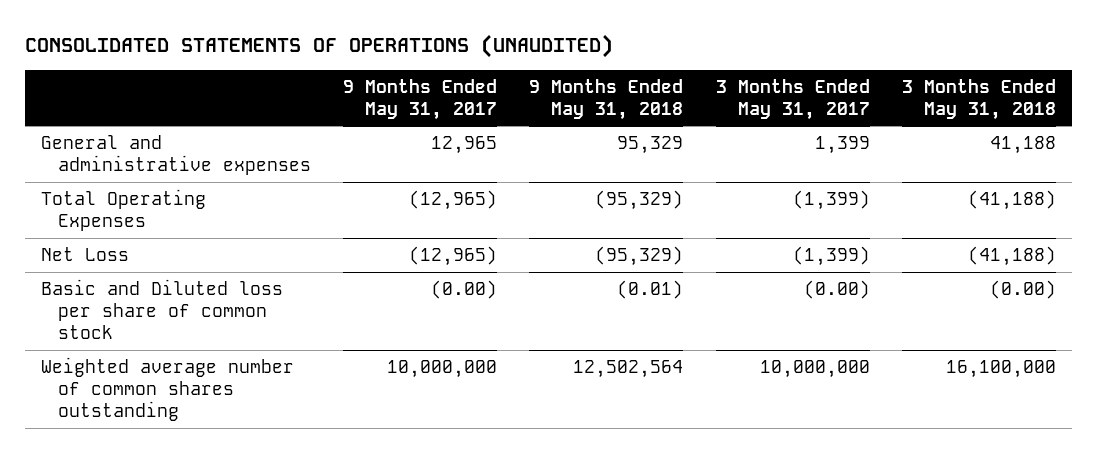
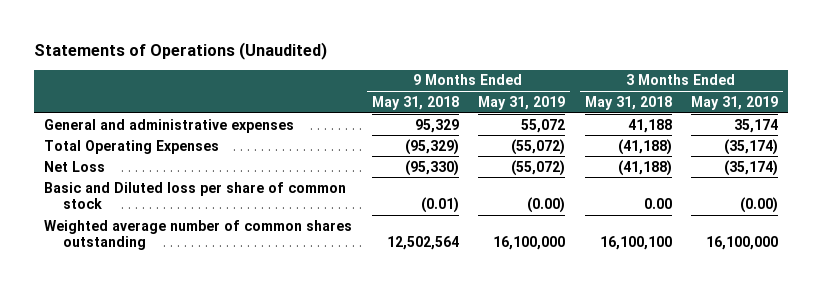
- CONSOLIDATED STATEMENTS OF OPERATIONS (UNAUDITED)
+ Statements of Operations (Unaudited)
- | 9 Months Ended May 31, 2017 | 9 Months Ended May 31, 2018 | 3 Months Ended May 31, 2017 | 3 Months Ended May 31, 2018
+ | 9 Months Ended May 31, 2018 | 9 Months Ended May 31, 2019 | 3 Months Ended May 31, 2018 | 3 Months Ended May 31, 2019
- Net Loss | (12,965) | (95,329) | (1,399) | (41,188)
- Basic and Diluted loss per share of common stock | (0.00) | (0.01) | (0.00) | (0.00)
- Weighted average number of common shares outstanding | 10,000,000 | 12,502,564 | 10,000,000 | 16,100,000
+ Net Loss | (95,330) | (55,072) | (41,188) | (35,174)
+ Basic and Diluted loss per share of common stock | (0.01) | (0.00) | 0.00 | (0.00)
+ Weighted average number of common shares outstanding | 12,502,564 | 16,100,000 | 16,100,100 | 16,100,000

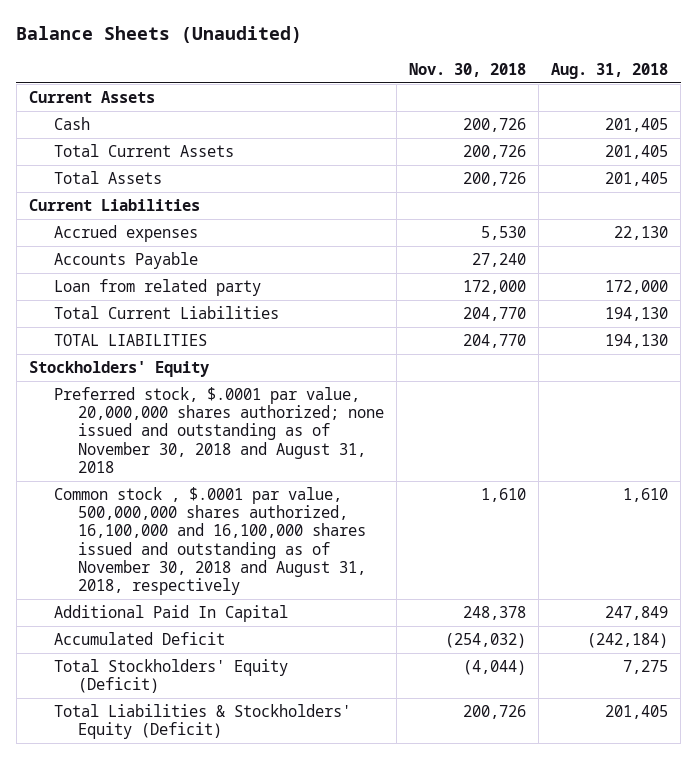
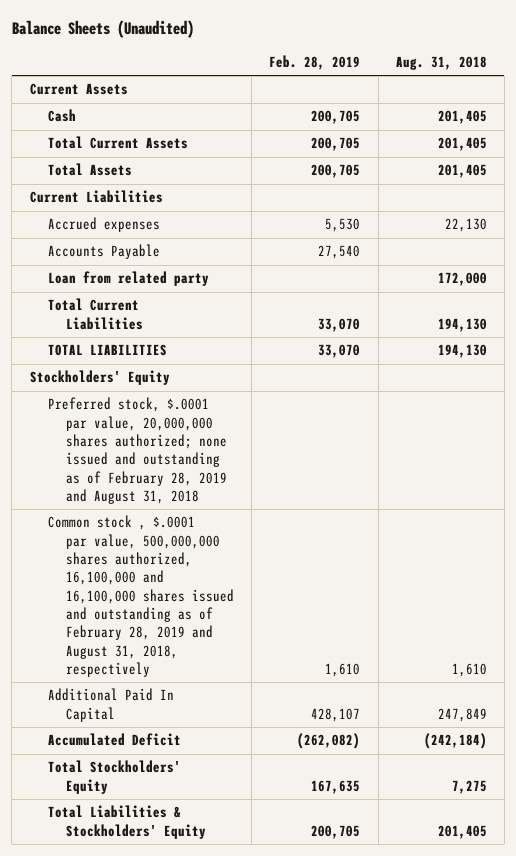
- | Nov. 30, 2018 | Aug. 31, 2018
+ | Feb. 28, 2019 | Aug. 31, 2018
- Preferred stock, $.0001 par value, 20,000,000 shares authorized; none issued and outstanding as of November 30, 2018 and August 31, 2018
- Common stock , $.0001 par value, 500,000,000 shares authorized, 16,100,000 and 16,100,000 shares issued and outstanding as of November 30, 2018 and August 31, 2018, respectively | 1,610 | 1,610
+ Preferred stock, $.0001 par value, 20,000,000 shares authorized; none issued and outstanding as of February 28, 2019 and August 31, 2018
+ Common stock , $.0001 par value, 500,000,000 shares authorized, 16,100,000 and 16,100,000 shares issued and outstanding as of February 28, 2019 and August 31, 2018, respectively | 1,610 | 1,610
- Total Stockholders' Equity (Deficit) | (4,044) | 7,275
- Total Liabilities & Stockholders' Equity (Deficit) | 200,726 | 201,405
+ Total Stockholders' Equity | 167,635 | 7,275
+ Total Liabilities & Stockholders' Equity | 200,705 | 201,405

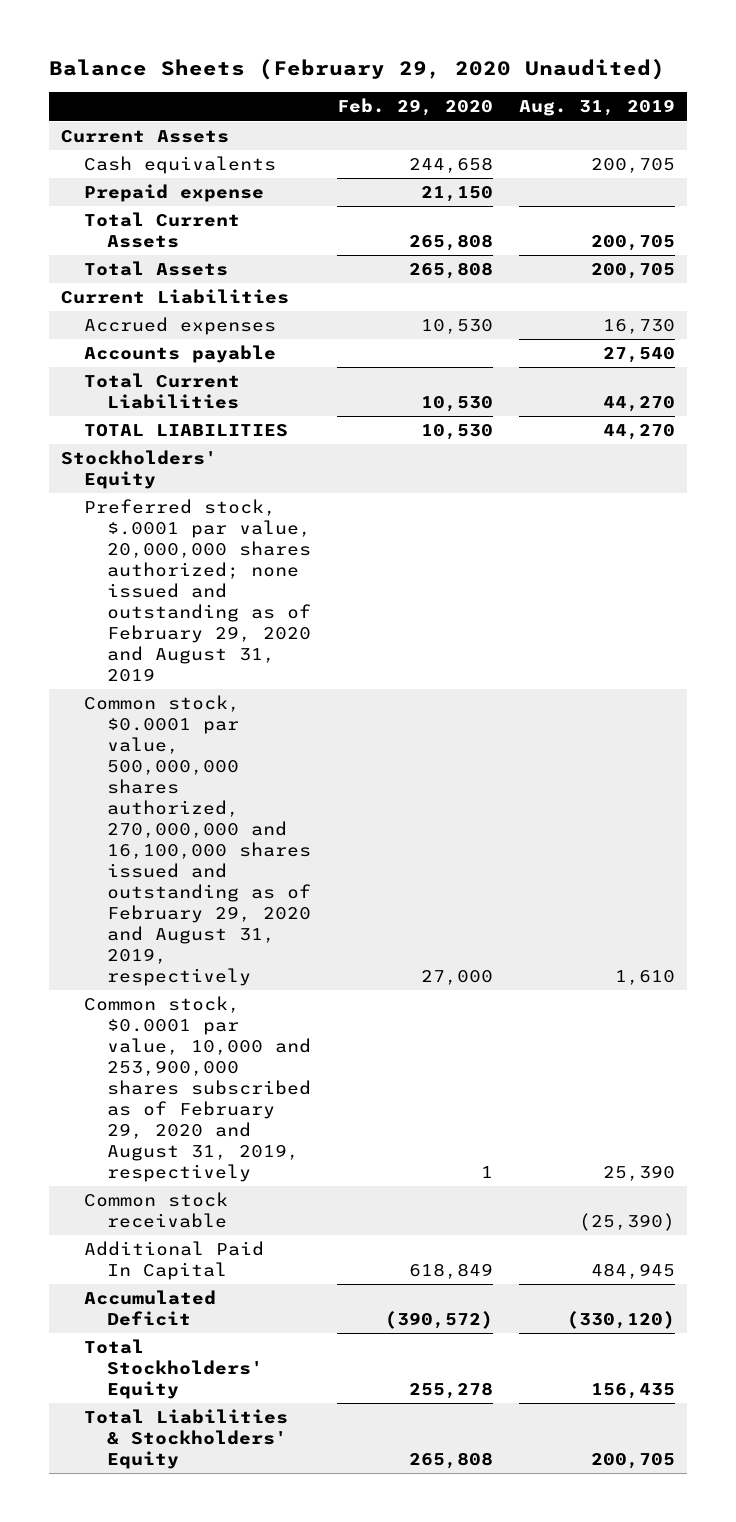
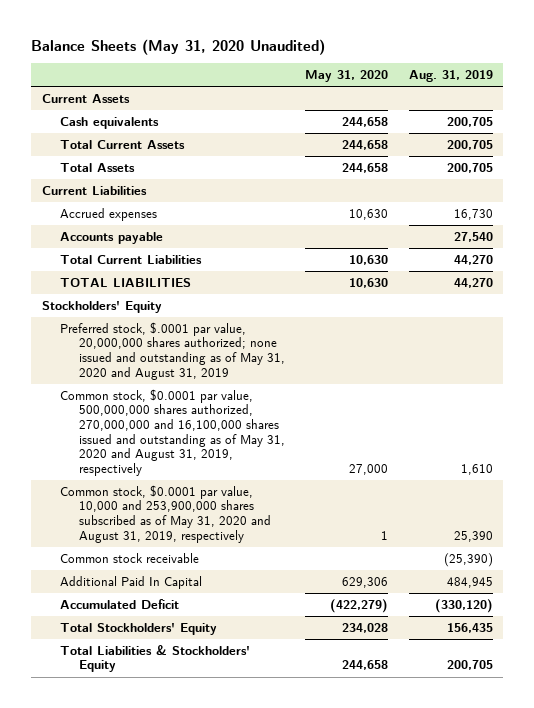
- Balance Sheets (February 29, 2020 Unaudited)
+ Balance Sheets (May 31, 2020 Unaudited)
- | Feb. 29, 2020 | Aug. 31, 2019
+ | May 31, 2020 | Aug. 31, 2019
- Prepaid expense | 21,150 |
- Preferred stock, $.0001 par value, 20,000,000 shares authorized; none issued and outstanding as of February 29, 2020 and August 31, 2019
- Common stock, $0.0001 par value, 500,000,000 shares authorized, 270,000,000 and 16,100,000 shares issued and outstanding as of February 29, 2020 and August 31, 2019, respectively | 27,000 | 1,610
- Common stock, $0.0001 par value, 10,000 and 253,900,000 shares subscribed as of February 29, 2020 and August 31, 2019, respectively | 1 | 25,390
+ Preferred stock, $.0001 par value, 20,000,000 shares authorized; none issued and outstanding as of May 31, 2020 and August 31, 2019
+ Common stock, $0.0001 par value, 500,000,000 shares authorized, 270,000,000 and 16,100,000 shares issued and outstanding as of May 31, 2020 and August 31, 2019, respectively | 27,000 | 1,610
+ Common stock, $0.0001 par value, 10,000 and 253,900,000 shares subscribed as of May 31, 2020 and August 31, 2019, respectively | 1 | 25,390

